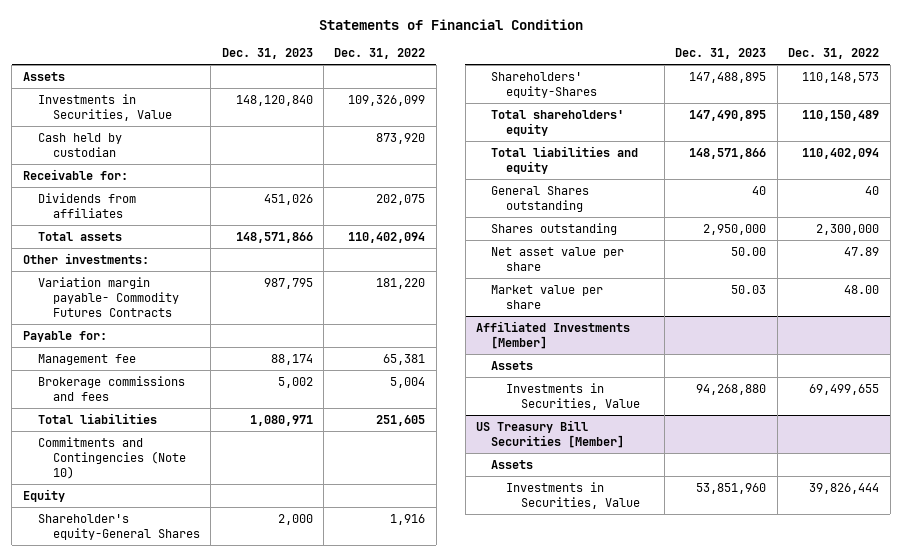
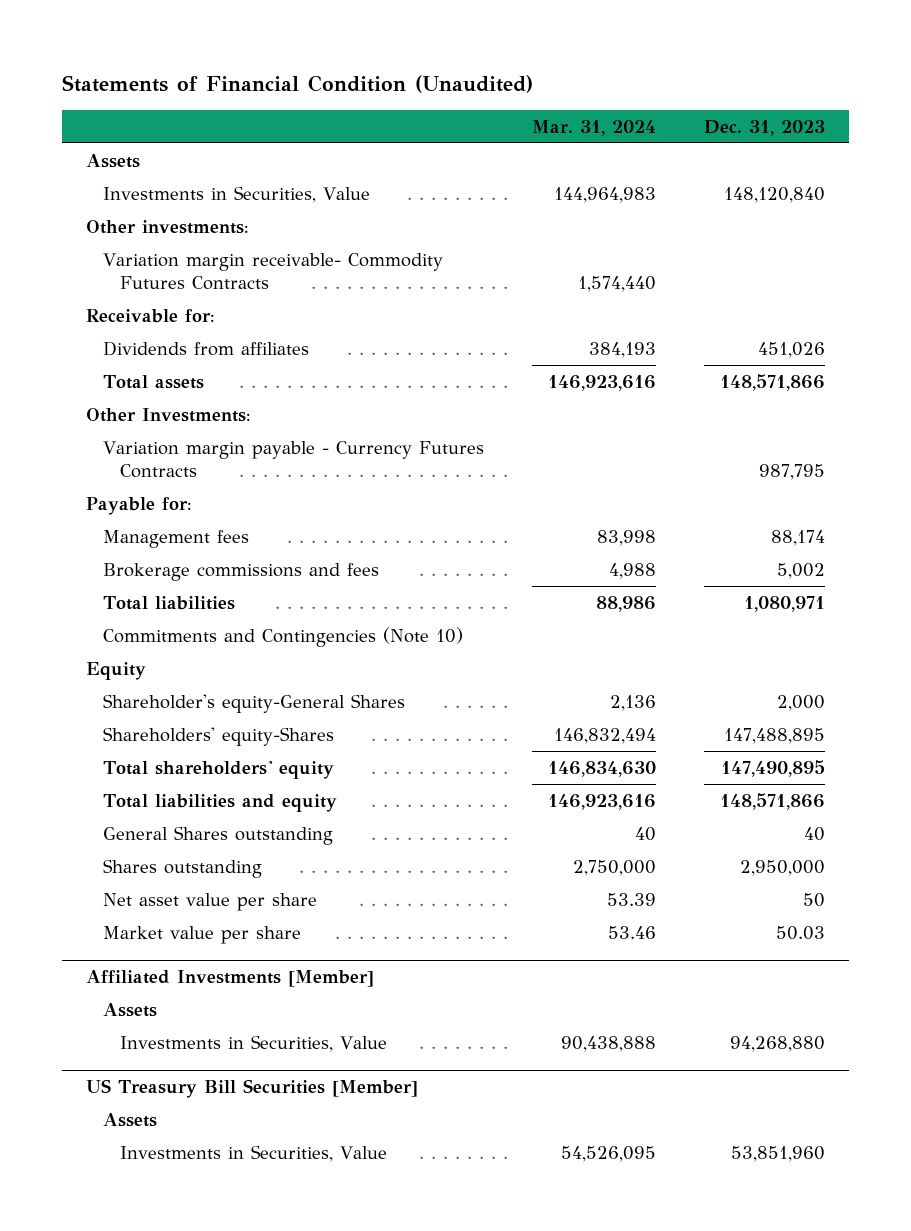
- Statements of Financial Condition
+ Statements of Financial Condition (Unaudited)
- | Dec. 31, 2023 | Dec. 31, 2022
+ | Mar. 31, 2024 | Dec. 31, 2023
- Cash held by custodian | | 873,920
moved up: Other investments:
+ Variation margin receivable- Commodity Futures Contracts | 1,574,440 |
- Variation margin payable- Commodity Futures Contracts | 987,795 | 181,220
+ Other Investments:
+ Variation margin payable - Currency Futures Contracts | | 987,795
- Management fee | 88,174 | 65,381
+ Management fees | 83,998 | 88,174
- Net asset value per share | 50.00 | 47.89
+ Net asset value per share | 53.39 | 50

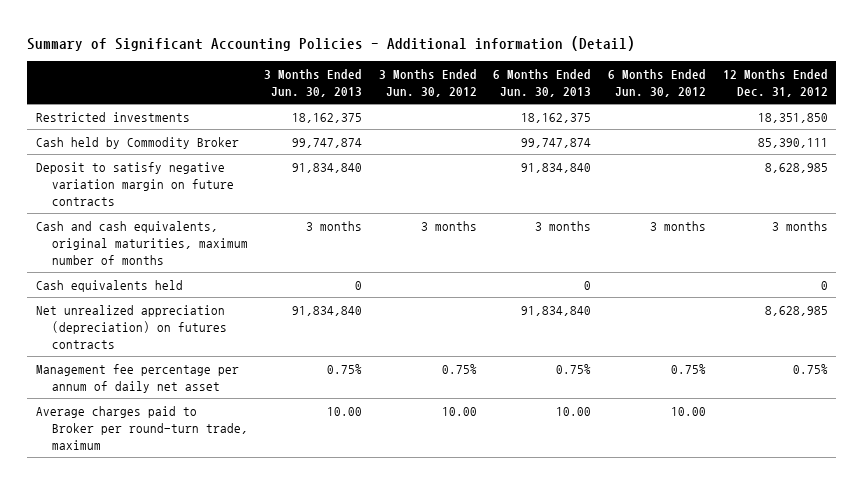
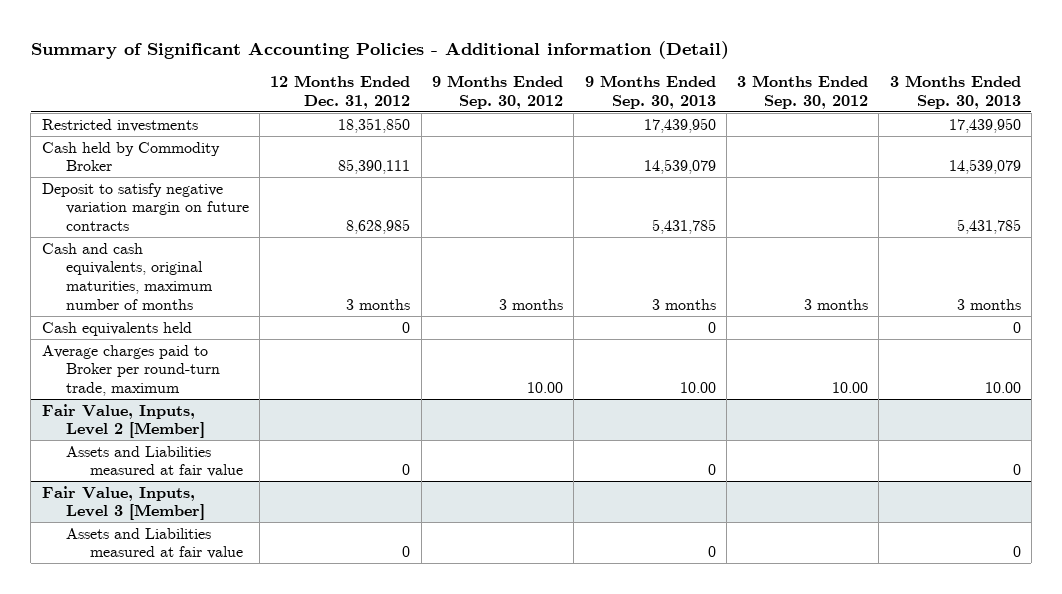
- | 3 Months Ended Jun. 30, 2013 | 3 Months Ended Jun. 30, 2012 | 6 Months Ended Jun. 30, 2013 | 6 Months Ended Jun. 30, 2012 | 12 Months Ended Dec. 31, 2012
+ | 12 Months Ended Dec. 31, 2012 | 9 Months Ended Sep. 30, 2012 | 9 Months Ended Sep. 30, 2013 | 3 Months Ended Sep. 30, 2012 | 3 Months Ended Sep. 30, 2013
- Net unrealized appreciation (depreciation) on futures contracts | 91,834,840 | | 91,834,840 | | 8,628,985
- Management fee percentage per annum of daily net asset | 0.75% | 0.75% | 0.75% | 0.75% | 0.75%
+ Fair Value, Inputs, Level 2 [Member]
+ Assets and Liabilities measured at fair value | 0 | | 0 | | 0
+ Fair Value, Inputs, Level 3 [Member]
+ Assets and Liabilities measured at fair value | 0 | | 0 | | 0

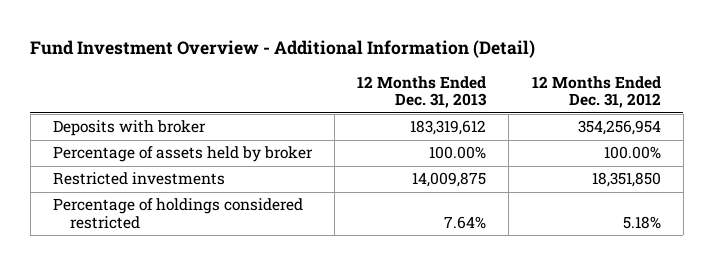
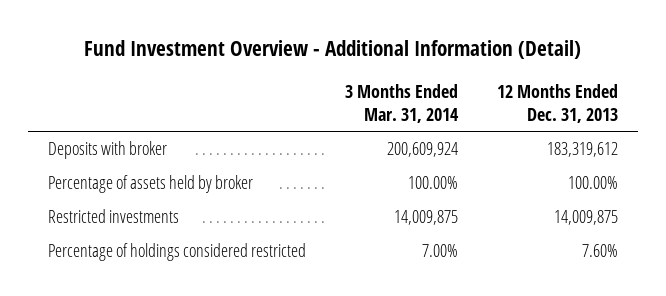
- | 12 Months Ended Dec. 31, 2013 | 12 Months Ended Dec. 31, 2012
+ | 3 Months Ended Mar. 31, 2014 | 12 Months Ended Dec. 31, 2013
- Percentage of holdings considered restricted | 7.64% | 5.18%
+ Percentage of holdings considered restricted | 7.00% | 7.60%

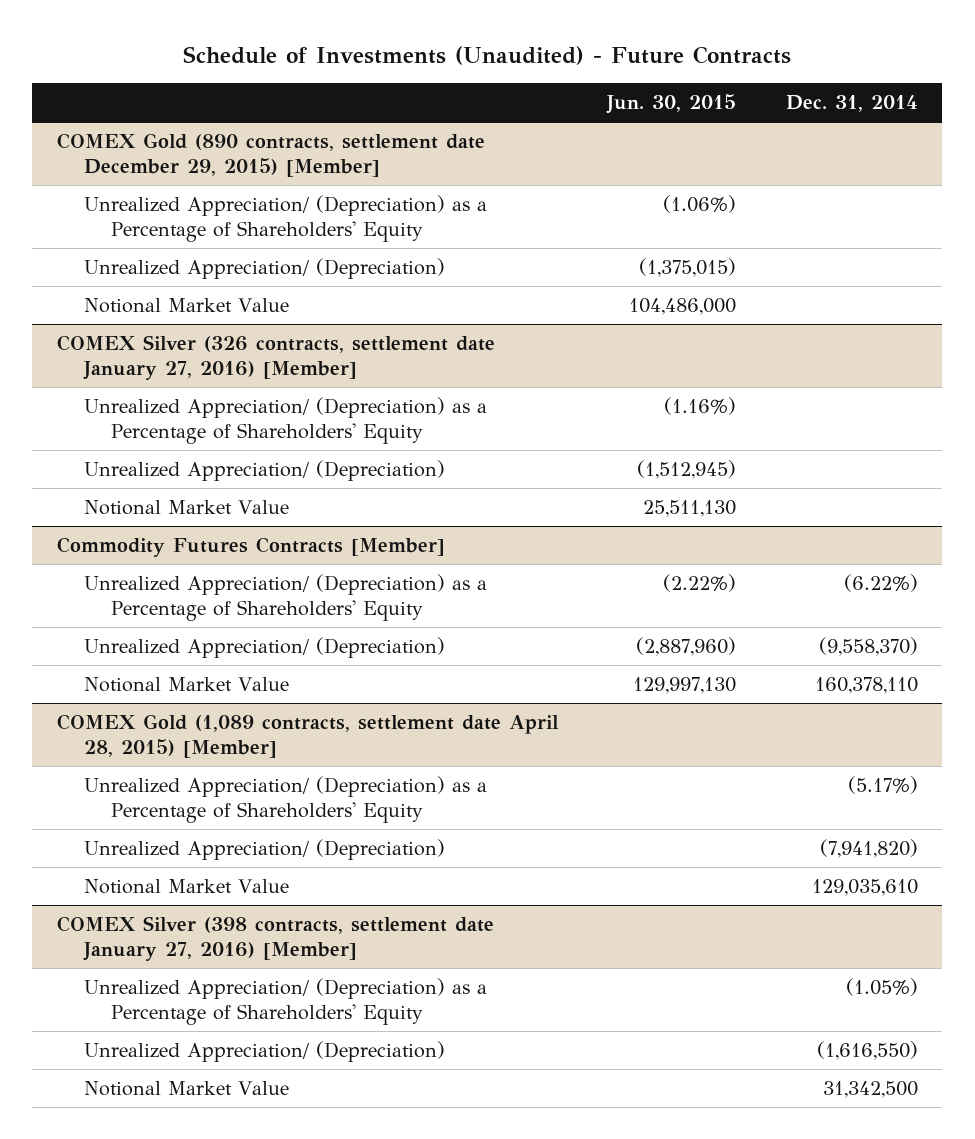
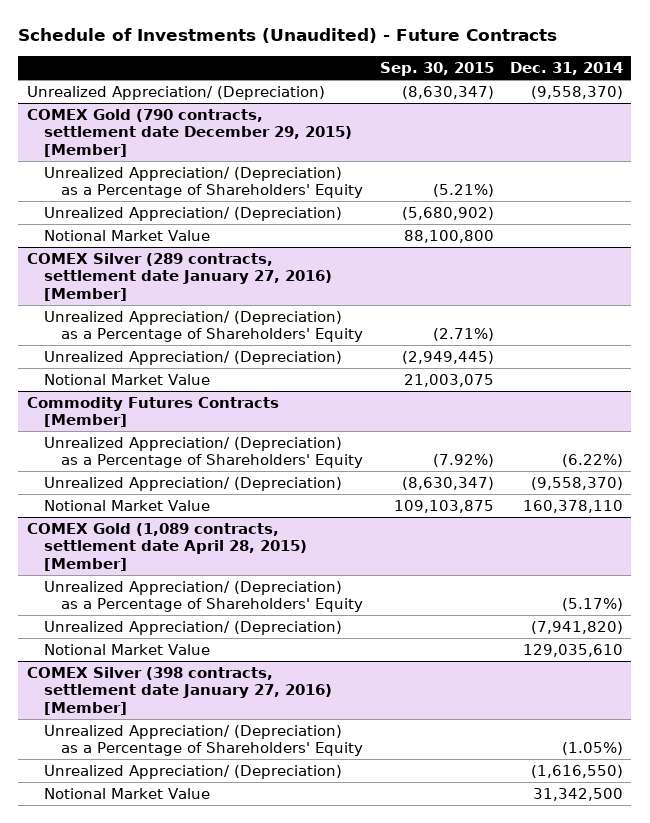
- | Jun. 30, 2015 | Dec. 31, 2014
+ | Sep. 30, 2015 | Dec. 31, 2014
- COMEX Gold (890 contracts, settlement date December 29, 2015) [Member]
+ Unrealized Appreciation/ (Depreciation) | (8,630,347) | (9,558,370)
+ COMEX Gold (790 contracts, settlement date December 29, 2015) [Member]
- COMEX Silver (326 contracts, settlement date January 27, 2016) [Member]
+ COMEX Silver (289 contracts, settlement date January 27, 2016) [Member]

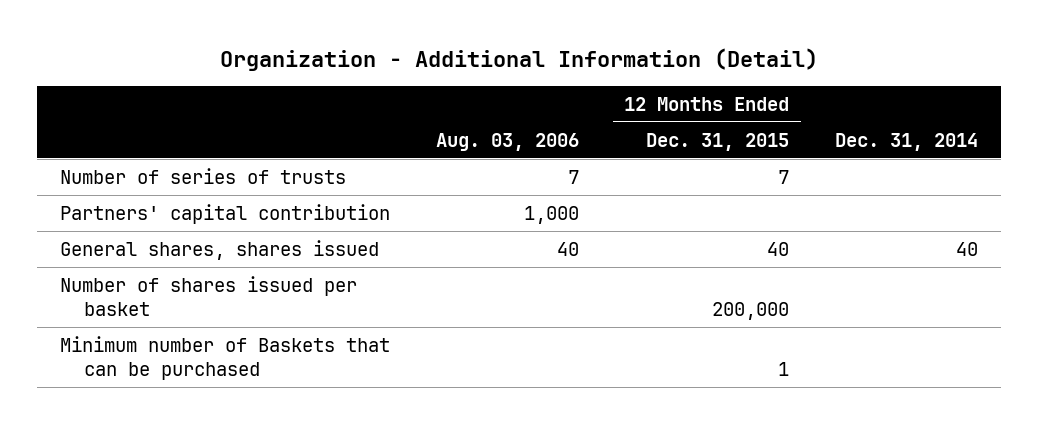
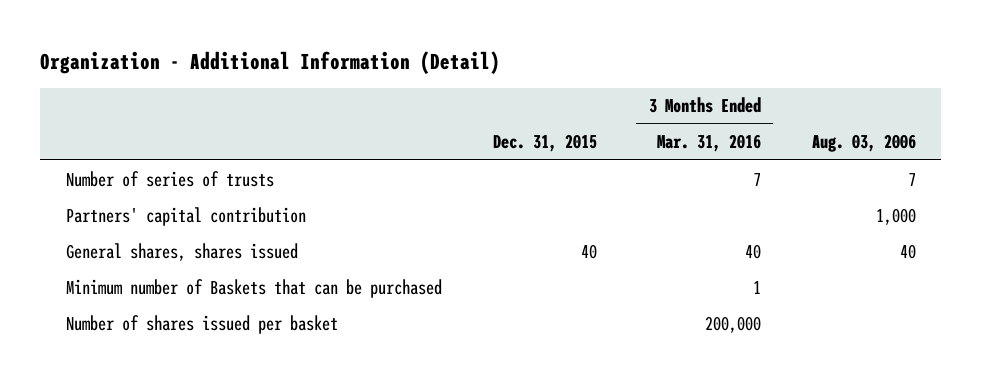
- | Aug. 03, 2006 | 12 Months Ended Dec. 31, 2015 | Dec. 31, 2014
+ | Dec. 31, 2015 | 3 Months Ended Mar. 31, 2016 | Aug. 03, 2006
moved down: Number of shares issued per basket | | 200,000 |

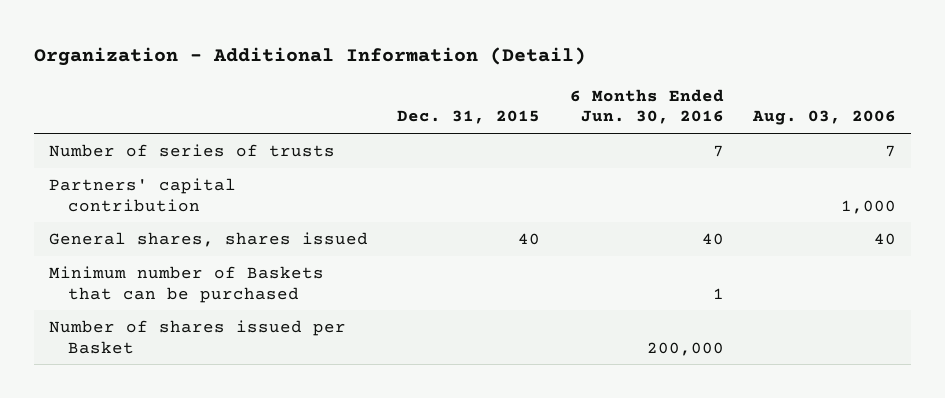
- | Dec. 31, 2015 | 3 Months Ended Mar. 31, 2016 | Aug. 03, 2006
+ | Dec. 31, 2015 | 6 Months Ended Jun. 30, 2016 | Aug. 03, 2006
- Number of shares issued per basket | | 200,000 |
+ Number of shares issued per Basket | | 200,000 |

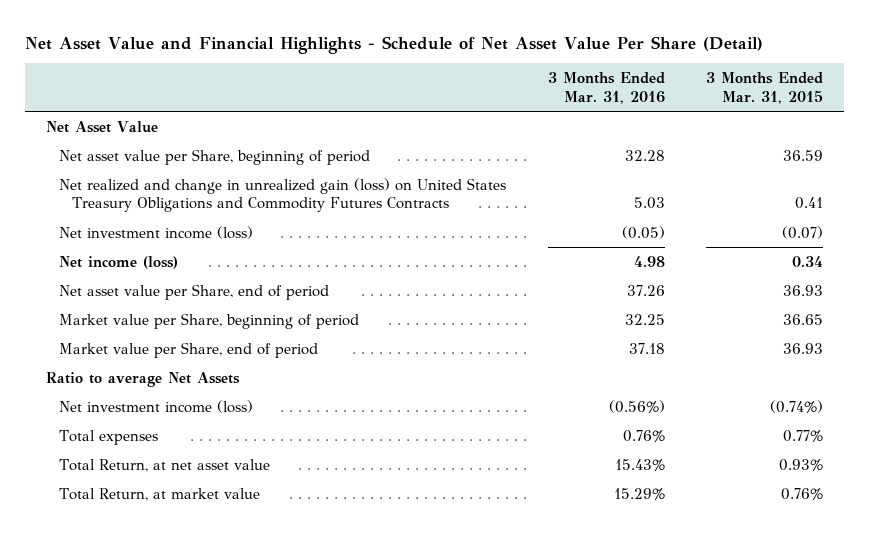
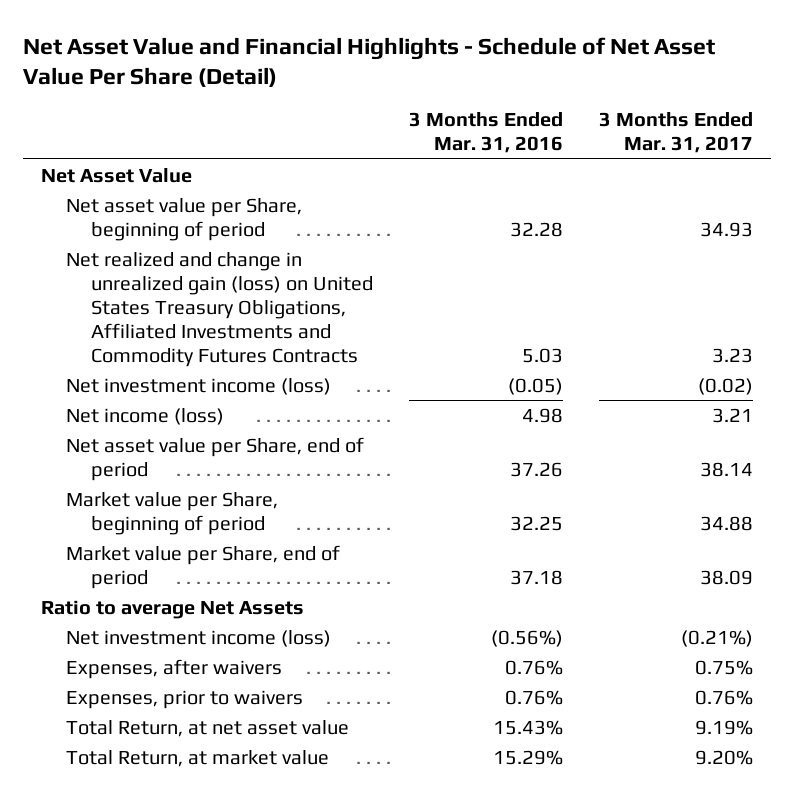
- | 3 Months Ended Mar. 31, 2016 | 3 Months Ended Mar. 31, 2015
+ | 3 Months Ended Mar. 31, 2016 | 3 Months Ended Mar. 31, 2017
- Net realized and change in unrealized gain (loss) on United States Treasury Obligations and Commodity Futures Contracts | 5.03 | 0.41
+ Net realized and change in unrealized gain (loss) on United States Treasury Obligations, Affiliated Investments and Commodity Futures Contracts | 5.03 | 3.23
- Total expenses | 0.76% | 0.77%
+ Expenses, after waivers | 0.76% | 0.75%
+ Expenses, prior to waivers | 0.76% | 0.76%

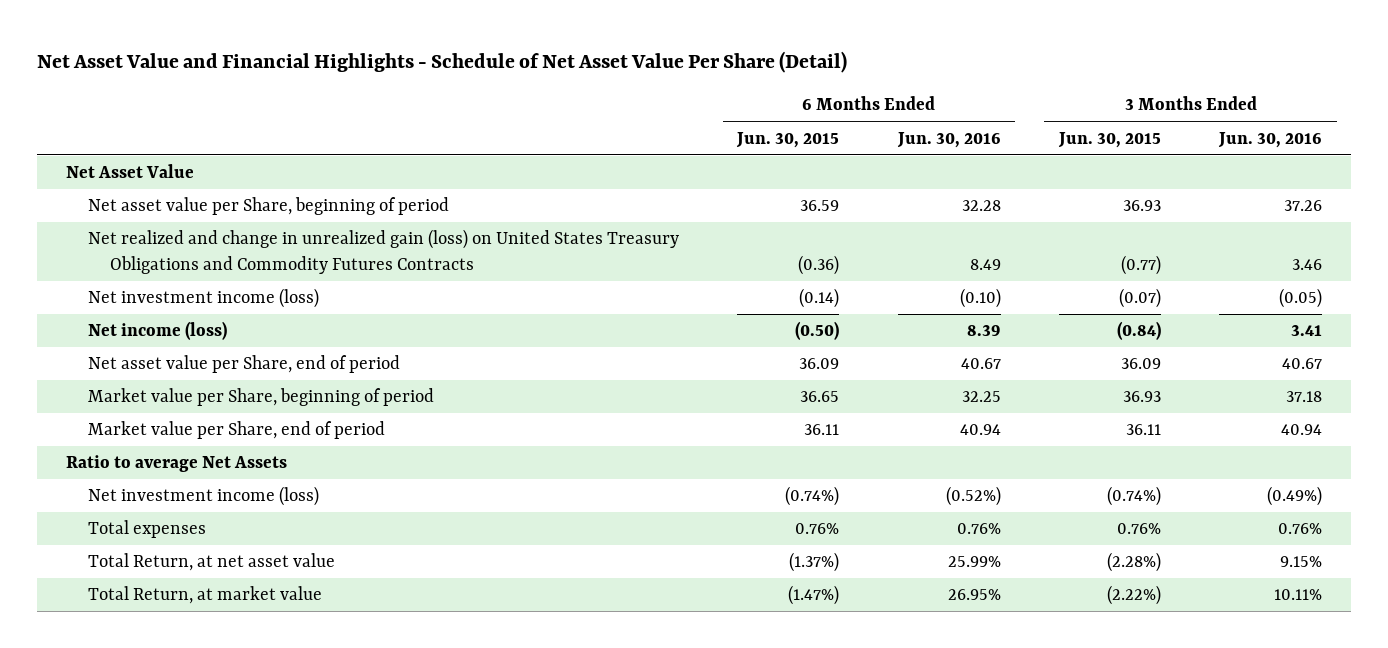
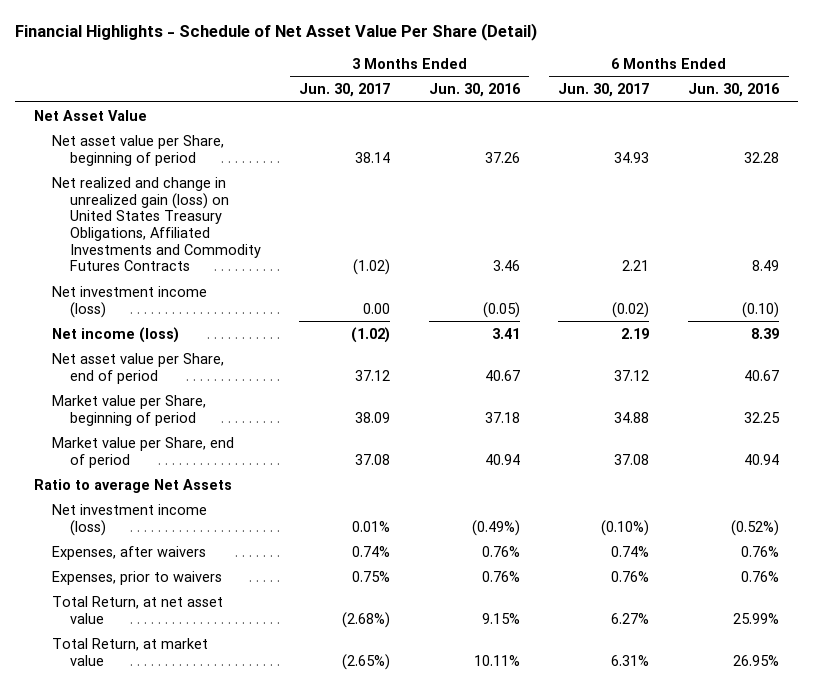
- Net Asset Value and Financial Highlights - Schedule of Net Asset Value Per Share (Detail)
+ Financial Highlights - Schedule of Net Asset Value Per Share (Detail)
- | 6 Months Ended Jun. 30, 2015 | 6 Months Ended Jun. 30, 2016 | 3 Months Ended Jun. 30, 2015 | 3 Months Ended Jun. 30, 2016
+ | 3 Months Ended Jun. 30, 2017 | 3 Months Ended Jun. 30, 2016 | 6 Months Ended Jun. 30, 2017 | 6 Months Ended Jun. 30, 2016
- Net realized and change in unrealized gain (loss) on United States Treasury Obligations and Commodity Futures Contracts | (0.36) | 8.49 | (0.77) | 3.46
+ Net realized and change in unrealized gain (loss) on United States Treasury Obligations, Affiliated Investments and Commodity Futures Contracts | (1.02) | 3.46 | 2.21 | 8.49
- Total expenses | 0.76% | 0.76% | 0.76% | 0.76%
+ Expenses, after waivers | 0.74% | 0.76% | 0.74% | 0.76%
+ Expenses, prior to waivers | 0.75% | 0.76% | 0.76% | 0.76%

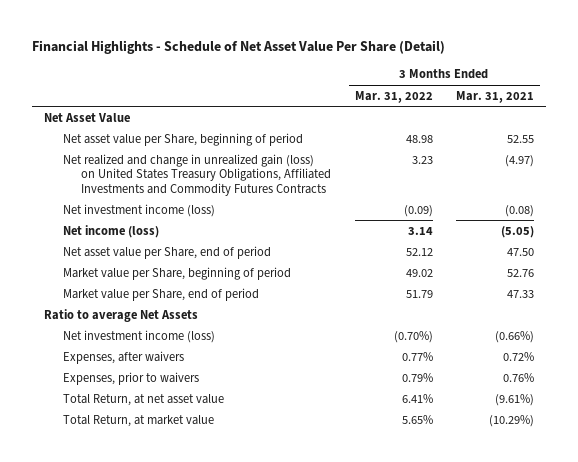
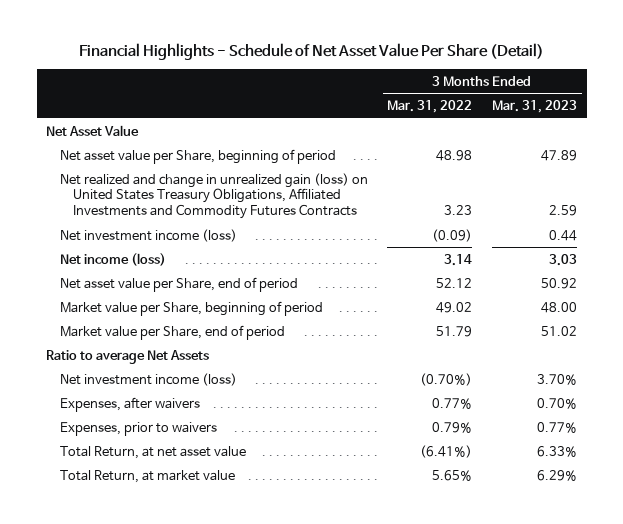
- | 3 Months Ended Mar. 31, 2022 | 3 Months Ended Mar. 31, 2021
+ | 3 Months Ended Mar. 31, 2022 | 3 Months Ended Mar. 31, 2023
- Total Return, at net asset value | 6.41% | (9.61%)
+ Total Return, at net asset value | (6.41%) | 6.33%

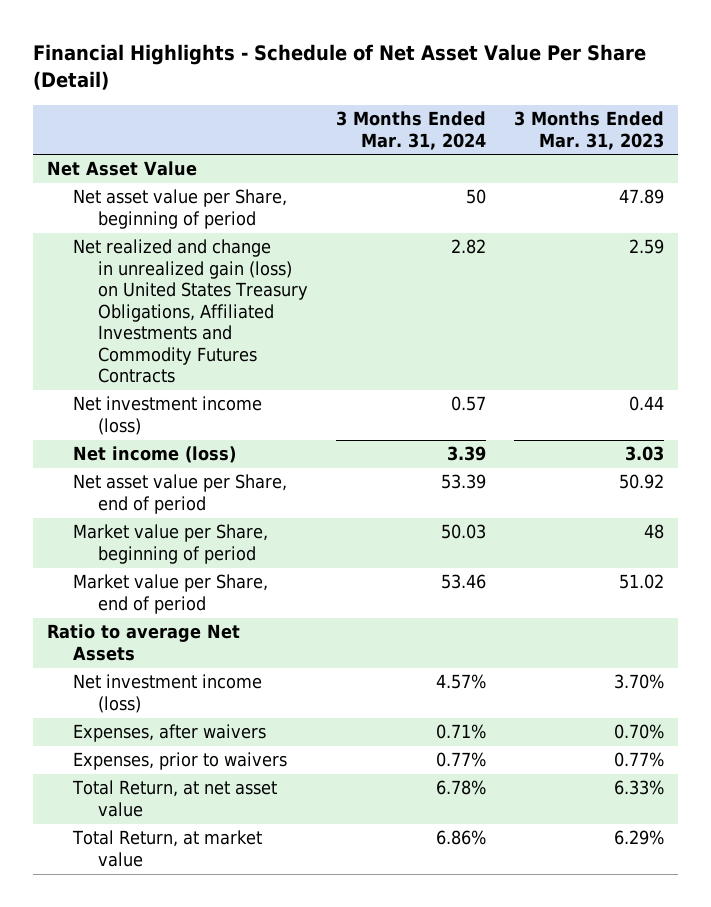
- | 3 Months Ended Mar. 31, 2022 | 3 Months Ended Mar. 31, 2023
+ | 3 Months Ended Mar. 31, 2024 | 3 Months Ended Mar. 31, 2023
- Market value per Share, beginning of period | 49.02 | 48.00
+ Market value per Share, beginning of period | 50.03 | 48

